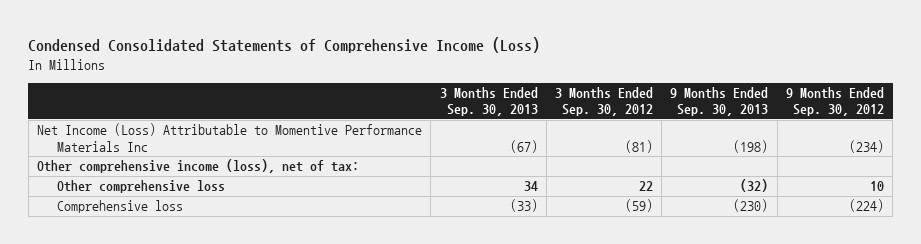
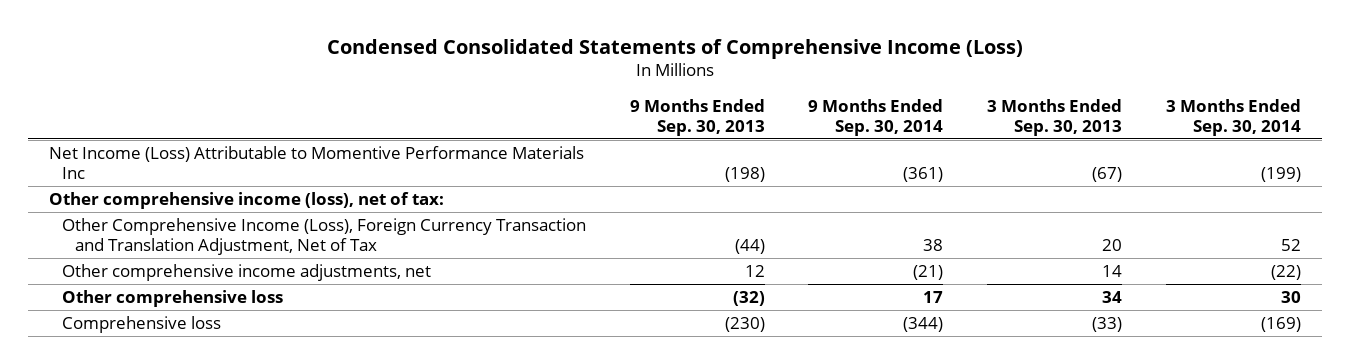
- | 3 Months Ended Sep. 30, 2013 | 3 Months Ended Sep. 30, 2012 | 9 Months Ended Sep. 30, 2013 | 9 Months Ended Sep. 30, 2012
+ | 9 Months Ended Sep. 30, 2013 | 9 Months Ended Sep. 30, 2014 | 3 Months Ended Sep. 30, 2013 | 3 Months Ended Sep. 30, 2014
+ Other Comprehensive Income (Loss), Foreign Currency Transaction and Translation Adjustment, Net of Tax | (44) | 38 | 20 | 52
+ Other comprehensive income adjustments, net | 12 | (21) | 14 | (22)

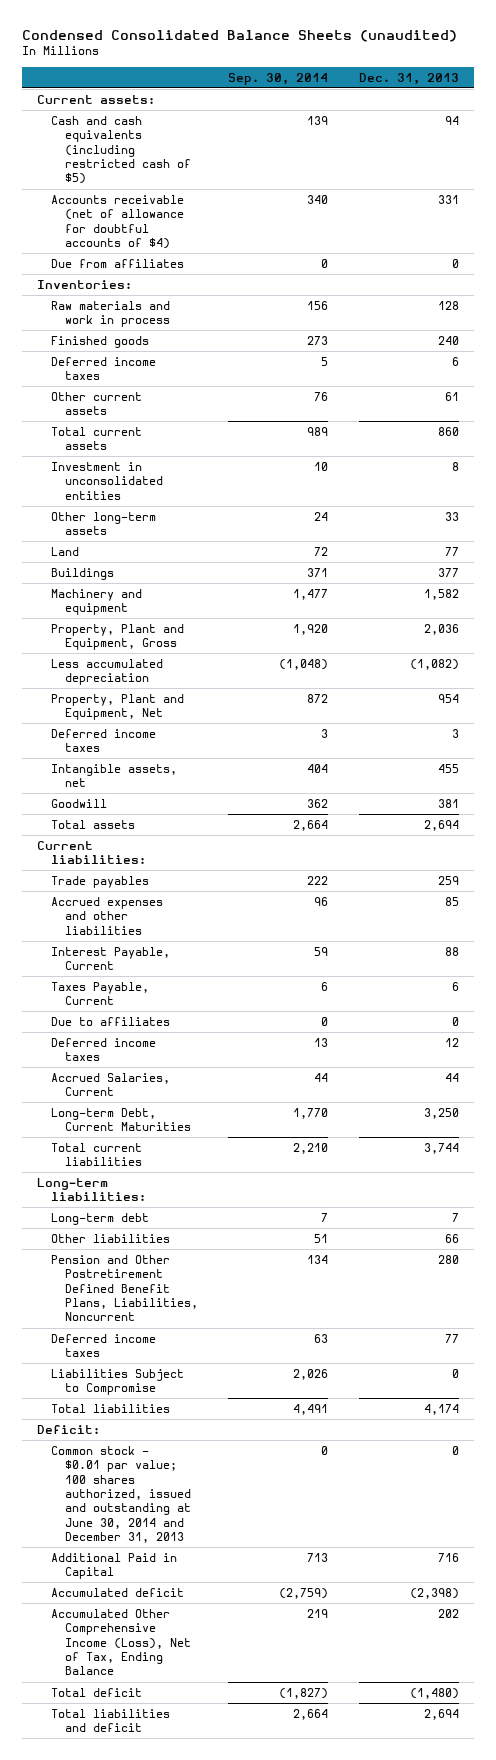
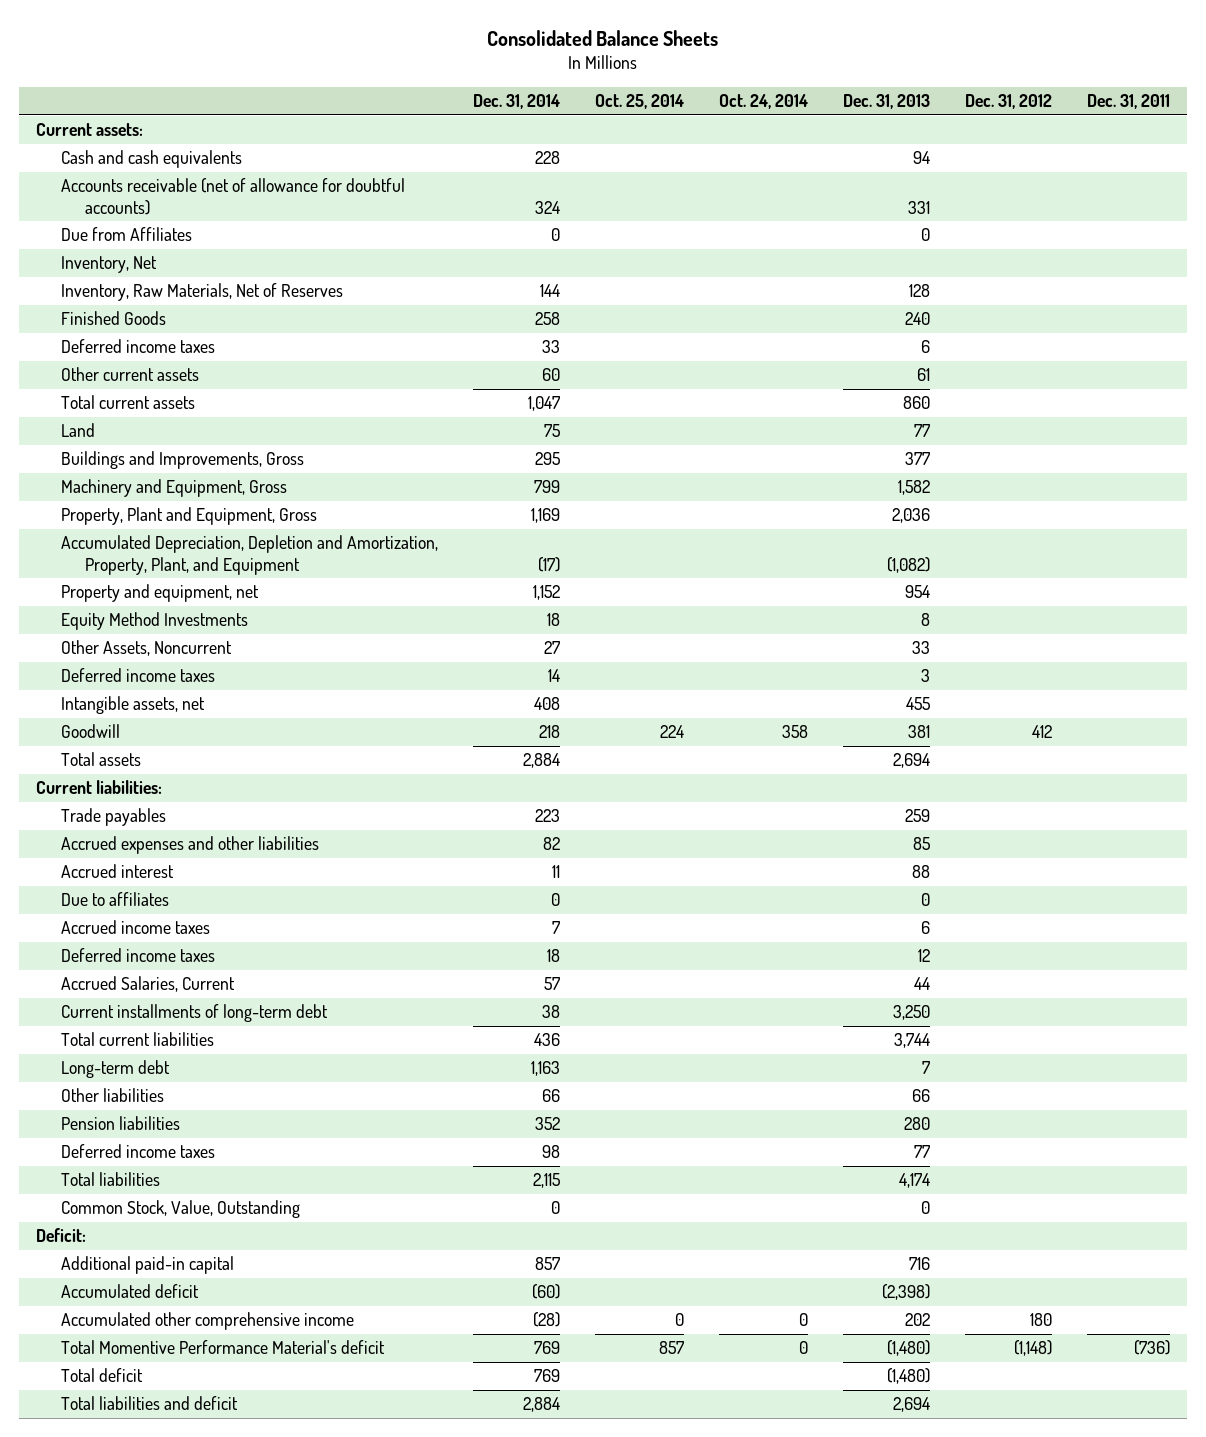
- Condensed Consolidated Balance Sheets (unaudited)
+ Consolidated Balance Sheets
- | Sep. 30, 2014 | Dec. 31, 2013
+ | Dec. 31, 2014 | Oct. 25, 2014 | Oct. 24, 2014 | Dec. 31, 2013 | Dec. 31, 2012 | Dec. 31, 2011
- Cash and cash equivalents (including restricted cash of $5) | 139 | 94
- Accounts receivable (net of allowance for doubtful accounts of $4) | 340 | 331
- Due from affiliates | 0 | 0
- Inventories:
- Raw materials and work in process | 156 | 128
- Finished goods | 273 | 240
+ Cash and cash equivalents | 228 | | | 94 | |
+ Accounts receivable (net of allowance for doubtful accounts) | 324 | | | 331 | |
+ Due from Affiliates | 0 | | | 0 | |
+ Inventory, Net
+ Inventory, Raw Materials, Net of Reserves | 144 | | | 128 | |
+ Finished Goods | 258 | | | 240 | |
- Investment in unconsolidated entities | 10 | 8
- Other long-term assets | 24 | 33
- Buildings | 371 | 377
- Machinery and equipment | 1,477 | 1,582
+ Buildings and Improvements, Gross | 295 | | | 377 | |
+ Machinery and Equipment, Gross | 799 | | | 1,582 | |
- Less accumulated depreciation | (1,048) | (1,082)
- Property, Plant and Equipment, Net | 872 | 954
+ Accumulated Depreciation, Depletion and Amortization, Property, Plant, and Equipment | (17) | | | (1,082) | |
+ Property and equipment, net | 1,152 | | | 954 | |
+ Equity Method Investments | 18 | | | 8 | |
+ Other Assets, Noncurrent | 27 | | | 33 | |
- Interest Payable, Current | 59 | 88
- Taxes Payable, Current | 6 | 6
+ Accrued interest | 11 | | | 88 | |
+ Accrued income taxes | 7 | | | 6 | |
- Long-term Debt, Current Maturities | 1,770 | 3,250
+ Current installments of long-term debt | 38 | | | 3,250 | |
- Long-term liabilities:
- Pension and Other Postretirement Defined Benefit Plans, Liabilities, Noncurrent | 134 | 280
+ Pension liabilities | 352 | | | 280 | |
- Liabilities Subject to Compromise | 2,026 | 0
+ Common Stock, Value, Outstanding | 0 | | | 0 | |
- Common stock - $0.01 par value; 100 shares authorized, issued and outstanding at June 30, 2014 and December 31, 2013 | 0 | 0
- Additional Paid in Capital | 713 | 716
+ Additional paid-in capital | 857 | | | 716 | |
- Accumulated Other Comprehensive Income (Loss), Net of Tax, Ending Balance | 219 | 202
+ Accumulated other comprehensive income | (28) | 0 | 0 | 202 | 180 |
+ Total Momentive Performance Material's deficit | 769 | 857 | 0 | (1,480) | (1,148) | (736)

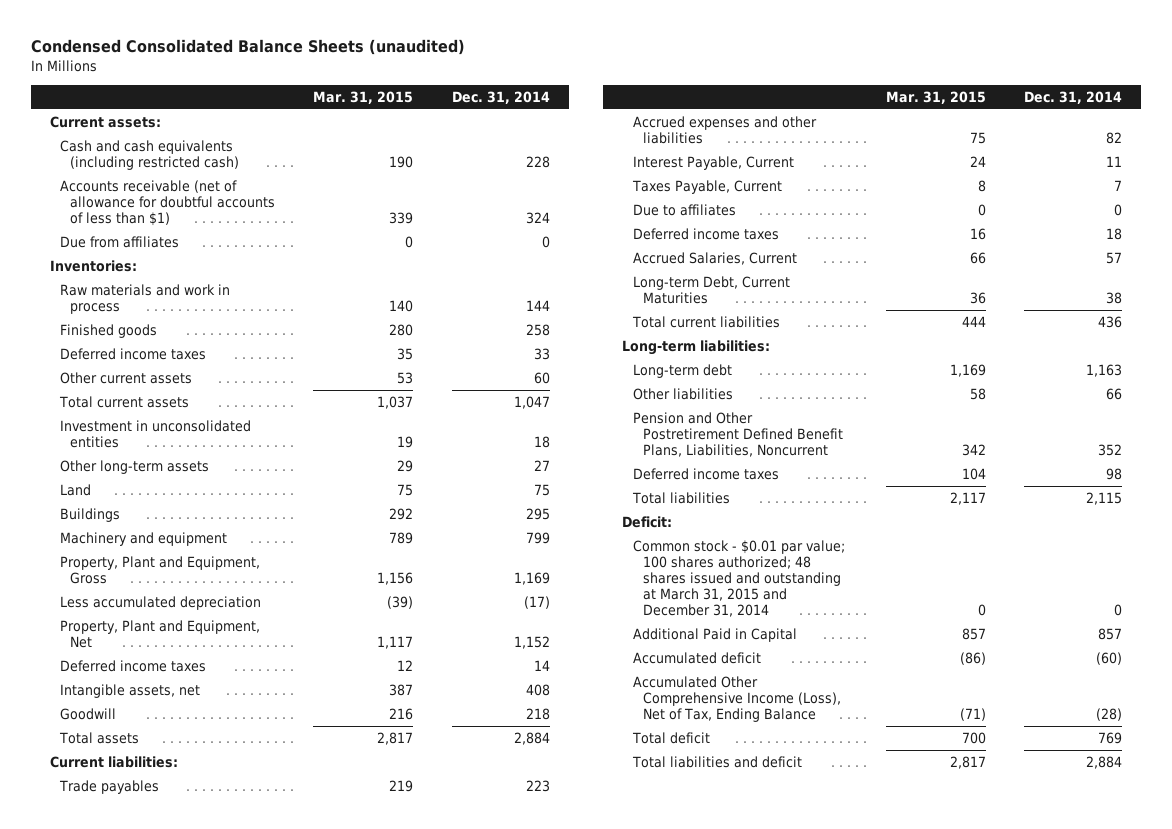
- Consolidated Balance Sheets
+ Condensed Consolidated Balance Sheets (unaudited)
- | Dec. 31, 2014 | Oct. 25, 2014 | Oct. 24, 2014 | Dec. 31, 2013 | Dec. 31, 2012 | Dec. 31, 2011
+ | Mar. 31, 2015 | Dec. 31, 2014
- Cash and cash equivalents | 228 | | | 94 | |
- Accounts receivable (net of allowance for doubtful accounts) | 324 | | | 331 | |
- Due from Affiliates | 0 | | | 0 | |
- Inventory, Net
- Inventory, Raw Materials, Net of Reserves | 144 | | | 128 | |
- Finished Goods | 258 | | | 240 | |
+ Cash and cash equivalents (including restricted cash) | 190 | 228
+ Accounts receivable (net of allowance for doubtful accounts of less than $1) | 339 | 324
+ Due from affiliates | 0 | 0
+ Inventories:
+ Raw materials and work in process | 140 | 144
+ Finished goods | 280 | 258
+ Investment in unconsolidated entities | 19 | 18
+ Other long-term assets | 29 | 27
- Buildings and Improvements, Gross | 295 | | | 377 | |
- Machinery and Equipment, Gross | 799 | | | 1,582 | |
+ Buildings | 292 | 295
+ Machinery and equipment | 789 | 799
- Accumulated Depreciation, Depletion and Amortization, Property, Plant, and Equipment | (17) | | | (1,082) | |
- Property and equipment, net | 1,152 | | | 954 | |
- Equity Method Investments | 18 | | | 8 | |
- Other Assets, Noncurrent | 27 | | | 33 | |
+ Less accumulated depreciation | (39) | (17)
+ Property, Plant and Equipment, Net | 1,117 | 1,152
- Accrued interest | 11 | | | 88 | |
+ Interest Payable, Current | 24 | 11
+ Taxes Payable, Current | 8 | 7
- Accrued income taxes | 7 | | | 6 | |
- Current installments of long-term debt | 38 | | | 3,250 | |
+ Long-term Debt, Current Maturities | 36 | 38
+ Long-term liabilities:
- Pension liabilities | 352 | | | 280 | |
+ Pension and Other Postretirement Defined Benefit Plans, Liabilities, Noncurrent | 342 | 352
- Common Stock, Value, Outstanding | 0 | | | 0 | |
- Additional paid-in capital | 857 | | | 716 | |
+ Common stock - $0.01 par value; 100 shares authorized; 48 shares issued and outstanding at March 31, 2015 and December 31, 2014 | 0 | 0
+ Additional Paid in Capital | 857 | 857
- Accumulated other comprehensive income | (28) | 0 | 0 | 202 | 180 |
- Total Momentive Performance Material's deficit | 769 | 857 | 0 | (1,480) | (1,148) | (736)
+ Accumulated Other Comprehensive Income (Loss), Net of Tax, Ending Balance | (71) | (28)

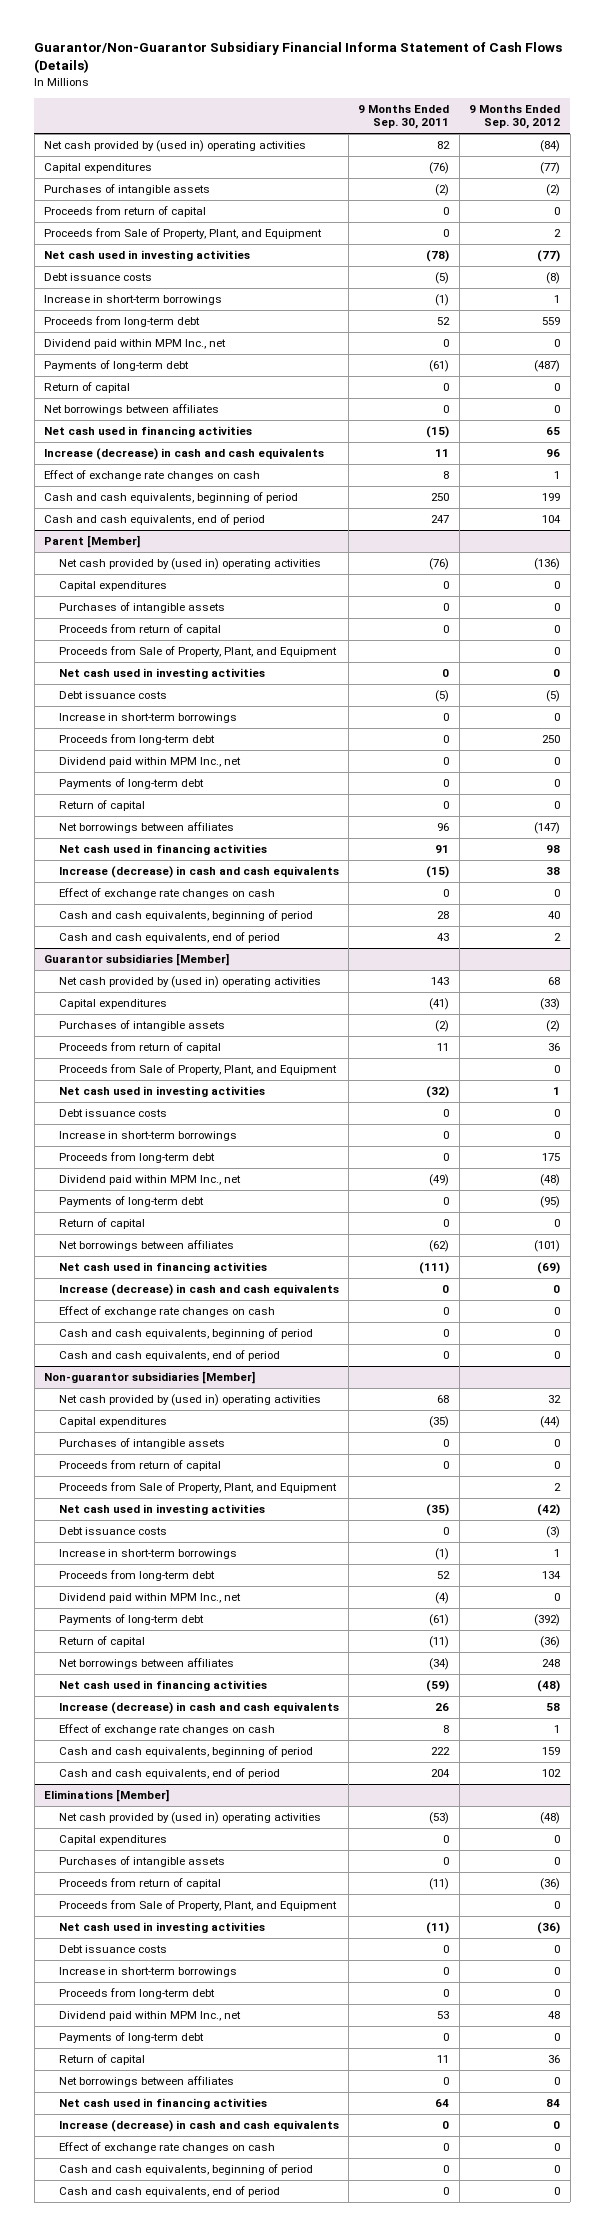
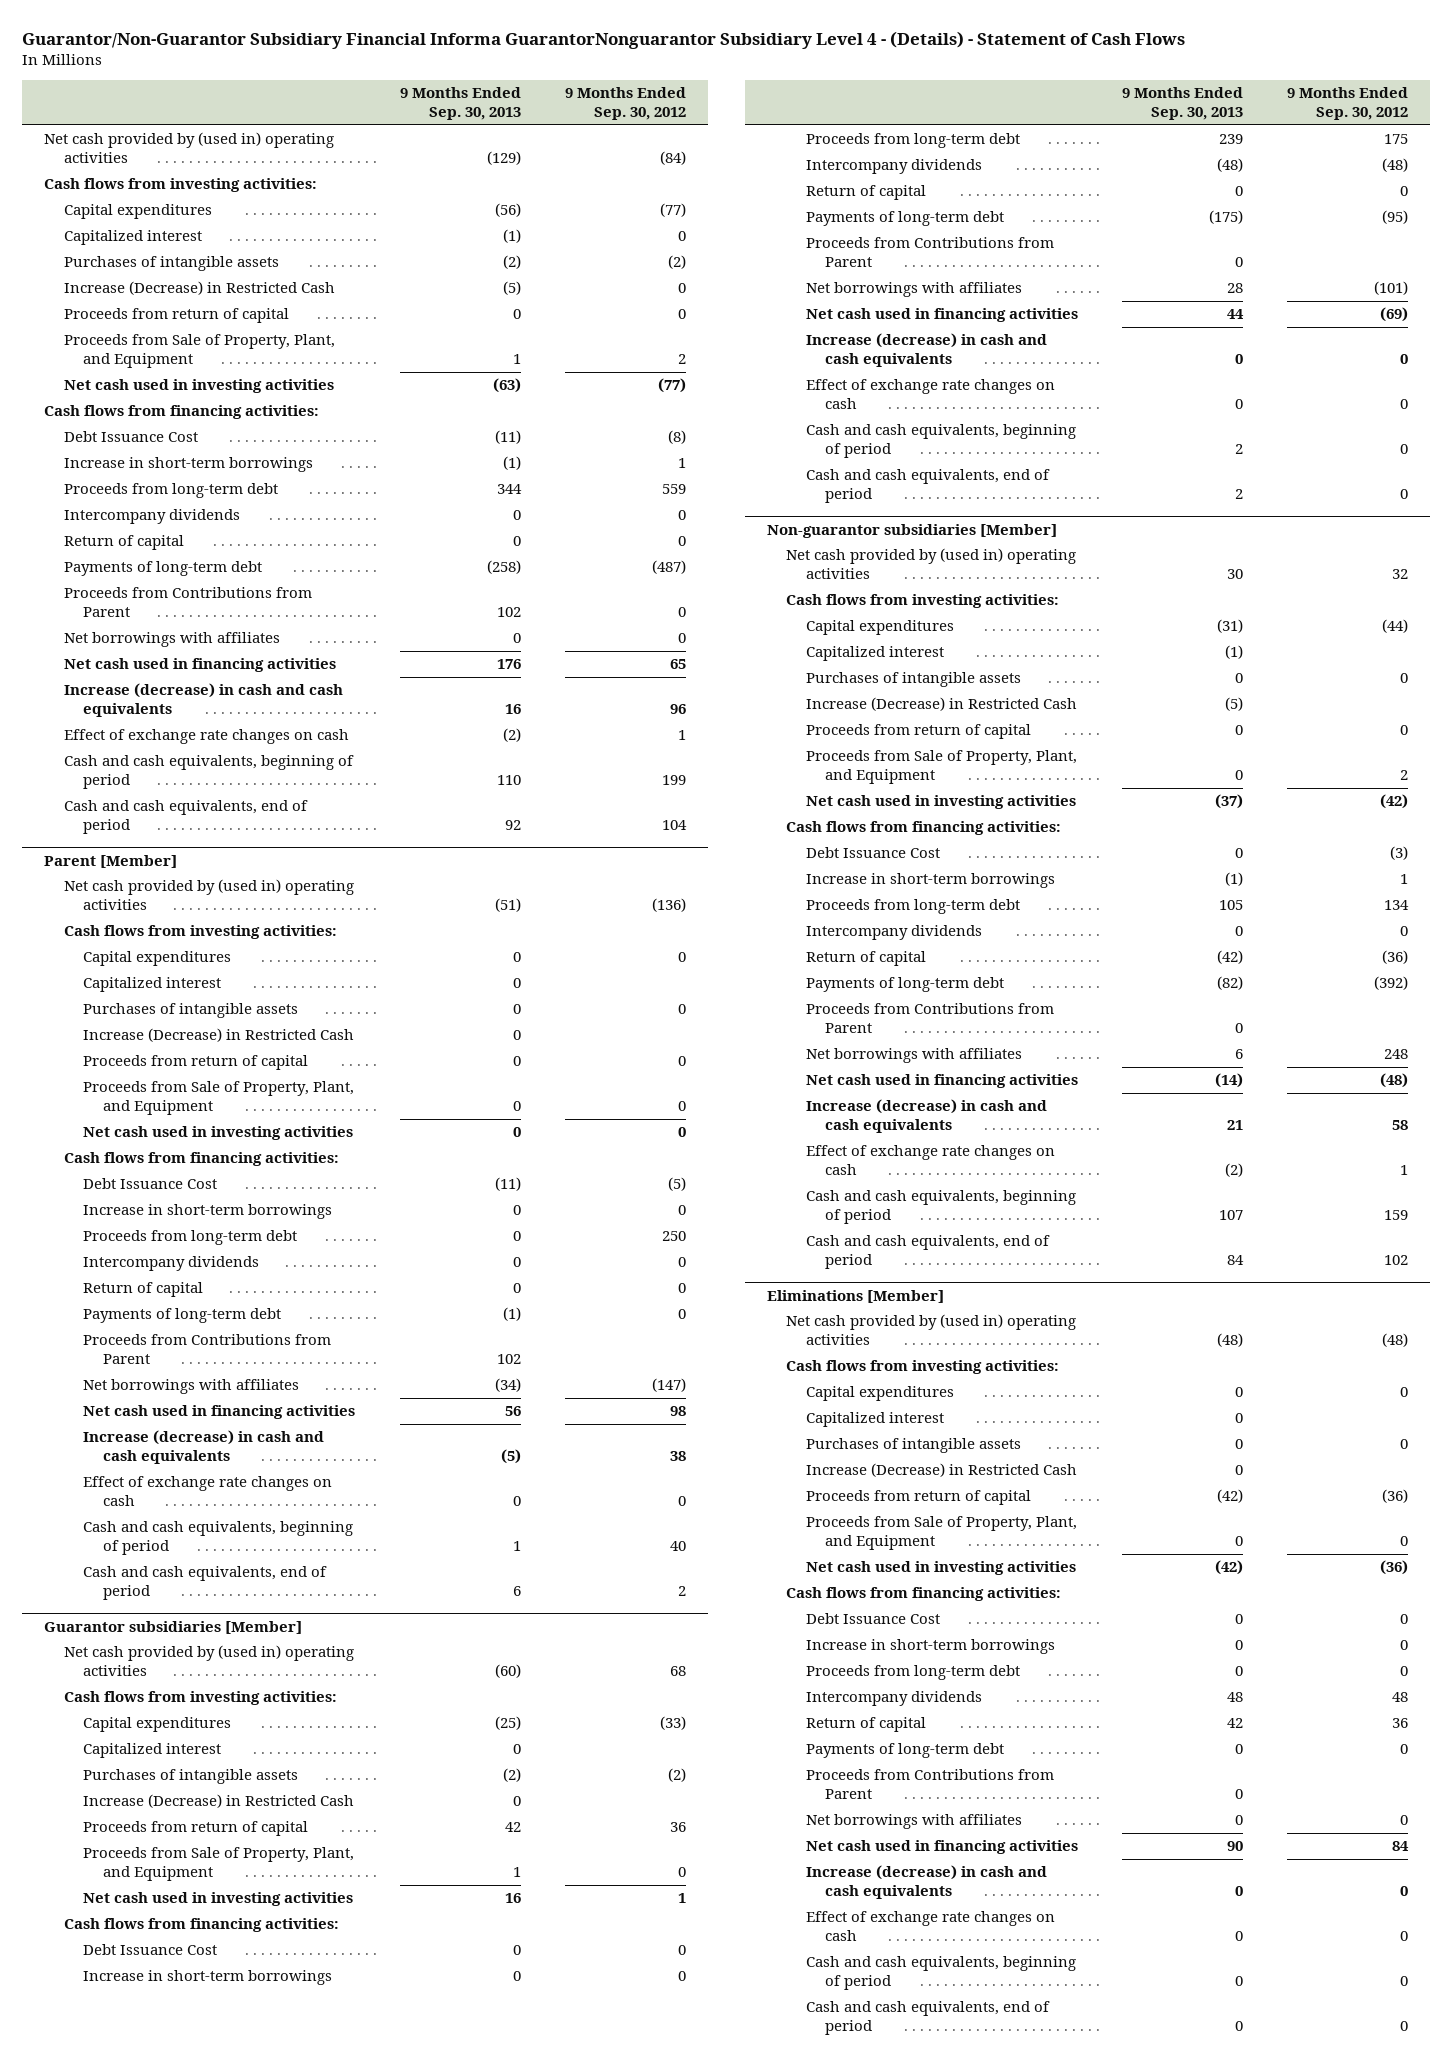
- Guarantor/Non-Guarantor Subsidiary Financial Informa Statement of Cash Flows (Details)
+ Guarantor/Non-Guarantor Subsidiary Financial Informa GuarantorNonguarantor Subsidiary Level 4 - (Details) - Statement of Cash Flows
- | 9 Months Ended Sep. 30, 2011 | 9 Months Ended Sep. 30, 2012
+ | 9 Months Ended Sep. 30, 2013 | 9 Months Ended Sep. 30, 2012
+ Cash flows from investing activities:
+ Capitalized interest | (1) | 0
+ Increase (Decrease) in Restricted Cash | (5) | 0
- Debt issuance costs | (5) | (8)
+ Cash flows from financing activities:
+ Debt Issuance Cost | (11) | (8)
- Dividend paid within MPM Inc., net | 0 | 0
+ Intercompany dividends | 0 | 0
- Net borrowings between affiliates | 0 | 0
moved down: Payments of long-term debt | (258) | (487)
+ Proceeds from Contributions from Parent | 102 | 0
+ Net borrowings with affiliates | 0 | 0
@ Parent [Member]
+ Cash flows from investing activities:
+ Capitalized interest | 0 |
+ Increase (Decrease) in Restricted Cash | 0 |
- Debt issuance costs | (5) | (5)
+ Cash flows from financing activities:
+ Debt Issuance Cost | (11) | (5)
- Dividend paid within MPM Inc., net | 0 | 0
+ Intercompany dividends | 0 | 0
- Net borrowings between affiliates | 96 | (147)
moved down: Payments of long-term debt | (1) | 0
+ Proceeds from Contributions from Parent | 102 |
+ Net borrowings with affiliates | (34) | (147)
@ Guarantor subsidiaries [Member]
+ Cash flows from investing activities:
+ Capitalized interest | 0 |
+ Increase (Decrease) in Restricted Cash | 0 |
- Debt issuance costs | 0 | 0
+ Cash flows from financing activities:
+ Debt Issuance Cost | 0 | 0
- Dividend paid within MPM Inc., net | (49) | (48)
+ Intercompany dividends | (48) | (48)
- Net borrowings between affiliates | (62) | (101)
moved down: Payments of long-term debt | (175) | (95)
+ Proceeds from Contributions from Parent | 0 |
+ Net borrowings with affiliates | 28 | (101)
@ Non-guarantor subsidiaries [Member]
+ Cash flows from investing activities:
+ Capitalized interest | (1) |
+ Increase (Decrease) in Restricted Cash | (5) |
- Debt issuance costs | 0 | (3)
+ Cash flows from financing activities:
+ Debt Issuance Cost | 0 | (3)
- Dividend paid within MPM Inc., net | (4) | 0
+ Intercompany dividends | 0 | 0
- Net borrowings between affiliates | (34) | 248
moved down: Payments of long-term debt | (82) | (392)
+ Proceeds from Contributions from Parent | 0 |
+ Net borrowings with affiliates | 6 | 248
@ Eliminations [Member]
+ Cash flows from investing activities:
+ Capitalized interest | 0 |
+ Increase (Decrease) in Restricted Cash | 0 |
- Debt issuance costs | 0 | 0
+ Cash flows from financing activities:
+ Debt Issuance Cost | 0 | 0
- Dividend paid within MPM Inc., net | 53 | 48
+ Intercompany dividends | 48 | 48
- Net borrowings between affiliates | 0 | 0
moved down: Payments of long-term debt | 0 | 0
+ Proceeds from Contributions from Parent | 0 |
+ Net borrowings with affiliates | 0 | 0

